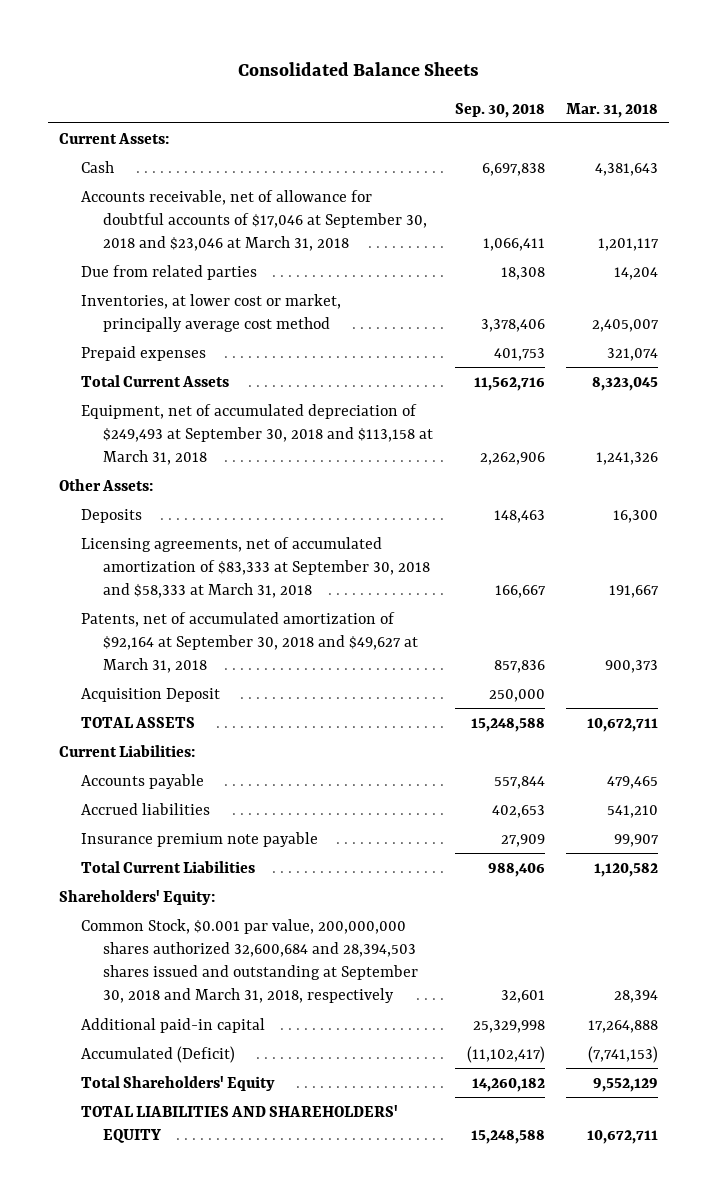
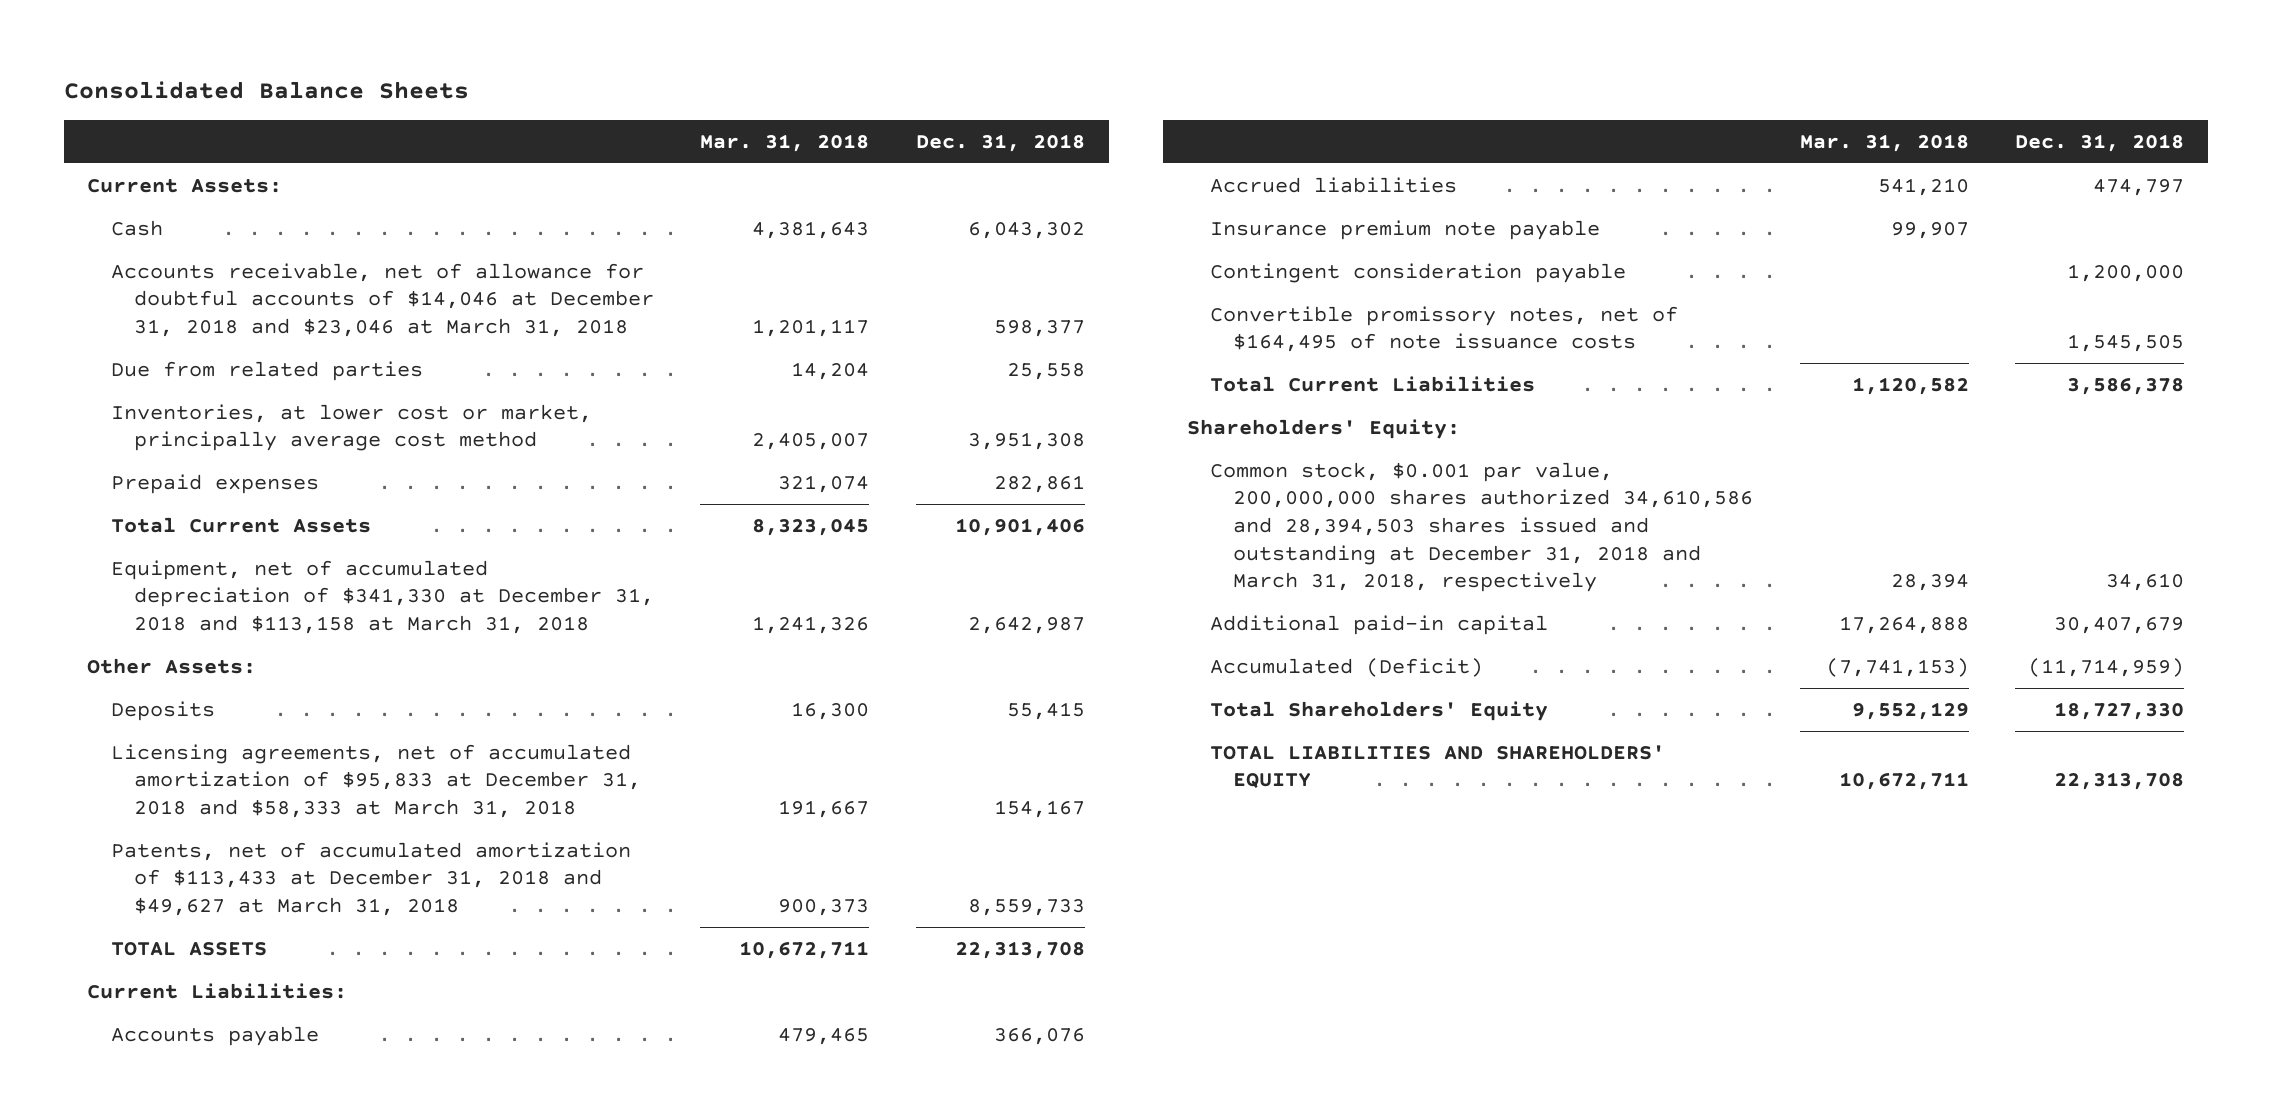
- | Sep. 30, 2018 | Mar. 31, 2018
+ | Mar. 31, 2018 | Dec. 31, 2018
- Accounts receivable, net of allowance for doubtful accounts of $17,046 at September 30, 2018 and $23,046 at March 31, 2018 | 1,066,411 | 1,201,117
+ Accounts receivable, net of allowance for doubtful accounts of $14,046 at December 31, 2018 and $23,046 at March 31, 2018 | 1,201,117 | 598,377
- Equipment, net of accumulated depreciation of $249,493 at September 30, 2018 and $113,158 at March 31, 2018 | 2,262,906 | 1,241,326
+ Equipment, net of accumulated depreciation of $341,330 at December 31, 2018 and $113,158 at March 31, 2018 | 1,241,326 | 2,642,987
- Licensing agreements, net of accumulated amortization of $83,333 at September 30, 2018 and $58,333 at March 31, 2018 | 166,667 | 191,667
- Patents, net of accumulated amortization of $92,164 at September 30, 2018 and $49,627 at March 31, 2018 | 857,836 | 900,373
- Acquisition Deposit | 250,000 |
+ Licensing agreements, net of accumulated amortization of $95,833 at December 31, 2018 and $58,333 at March 31, 2018 | 191,667 | 154,167
+ Patents, net of accumulated amortization of $113,433 at December 31, 2018 and $49,627 at March 31, 2018 | 900,373 | 8,559,733
+ Contingent consideration payable | | 1,200,000
+ Convertible promissory notes, net of $164,495 of note issuance costs | | 1,545,505
- Common Stock, $0.001 par value, 200,000,000 shares authorized 32,600,684 and 28,394,503 shares issued and outstanding at September 30, 2018 and March 31, 2018, respectively | 32,601 | 28,394
+ Common stock, $0.001 par value, 200,000,000 shares authorized 34,610,586 and 28,394,503 shares issued and outstanding at December 31, 2018 and March 31, 2018, respectively | 28,394 | 34,610

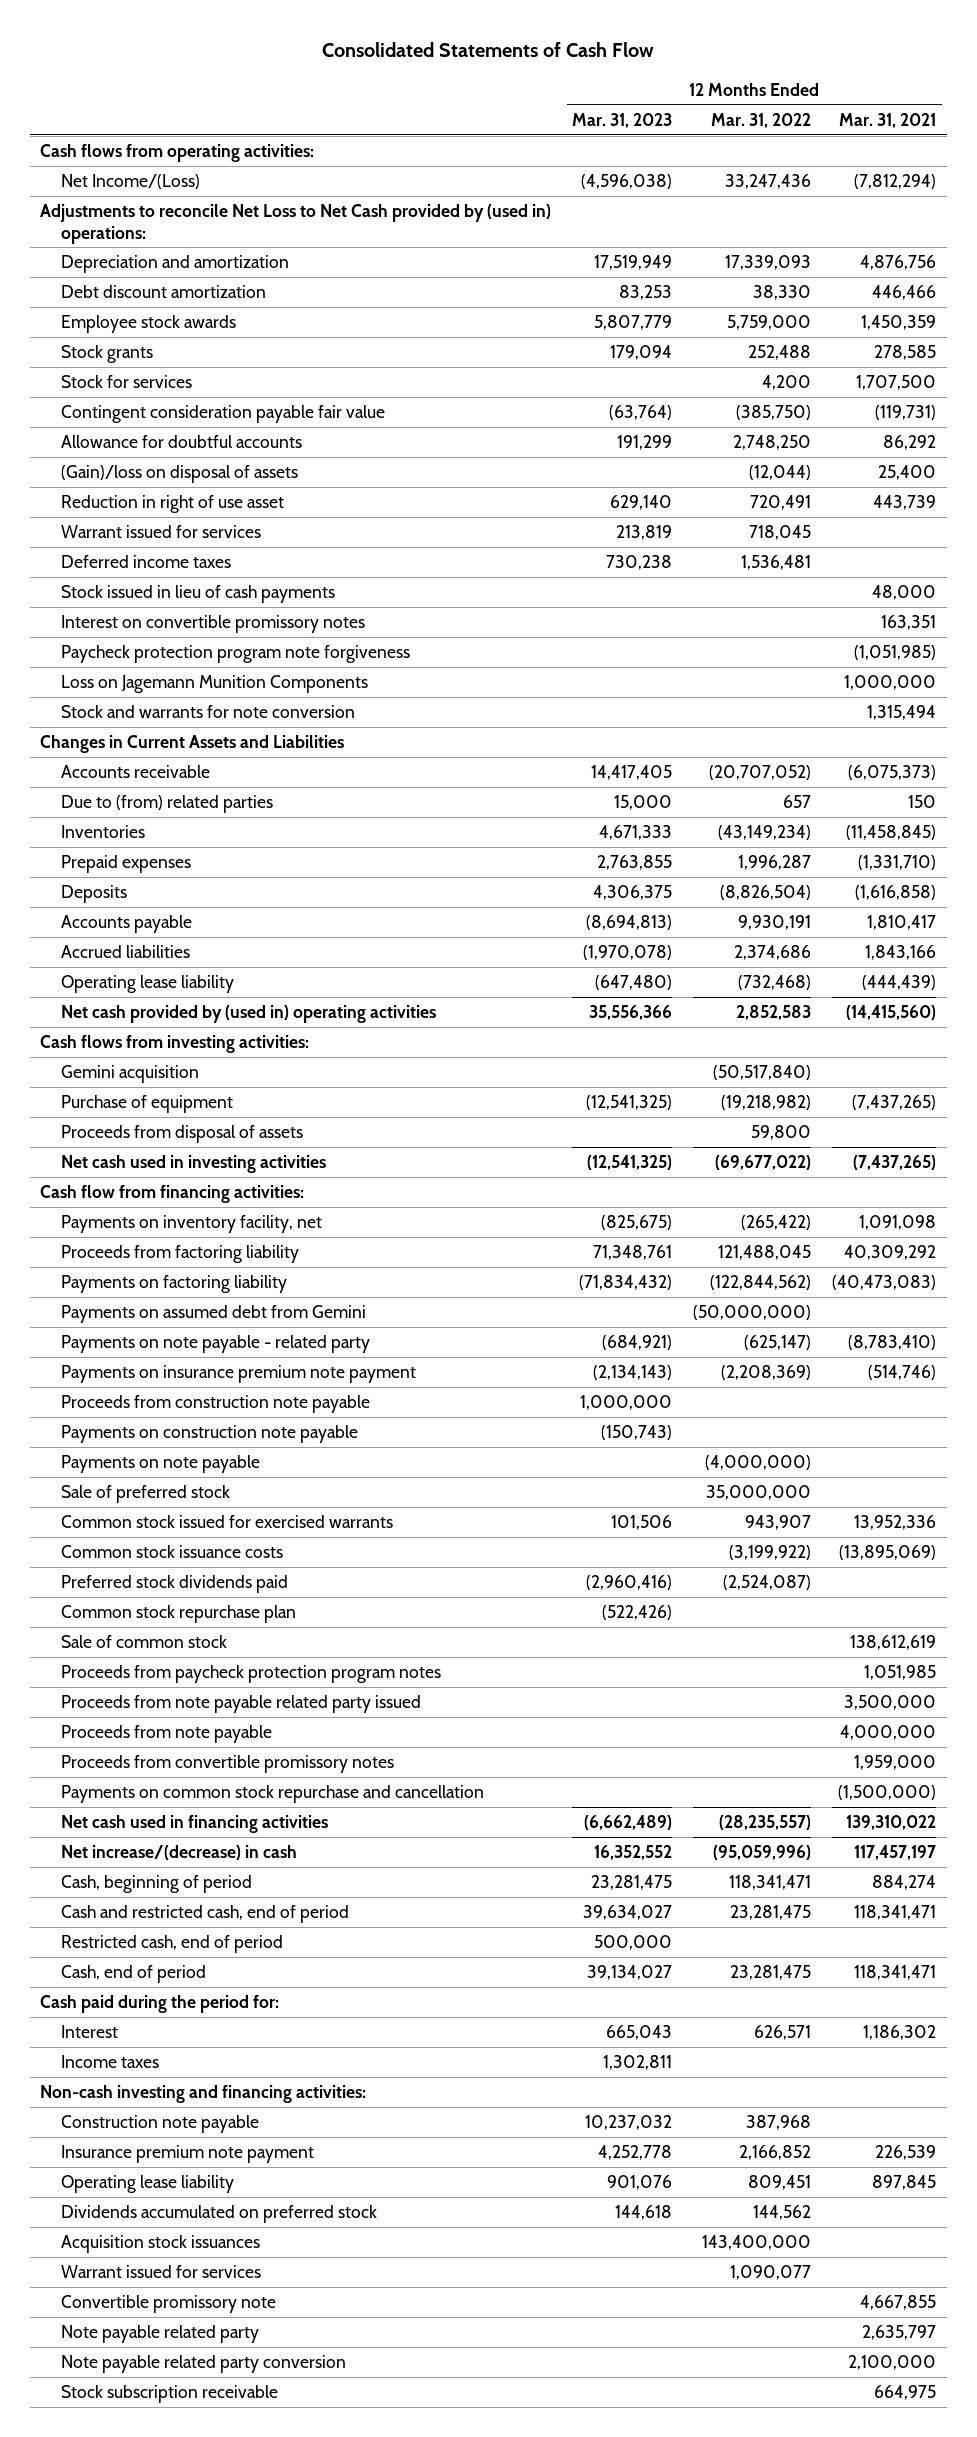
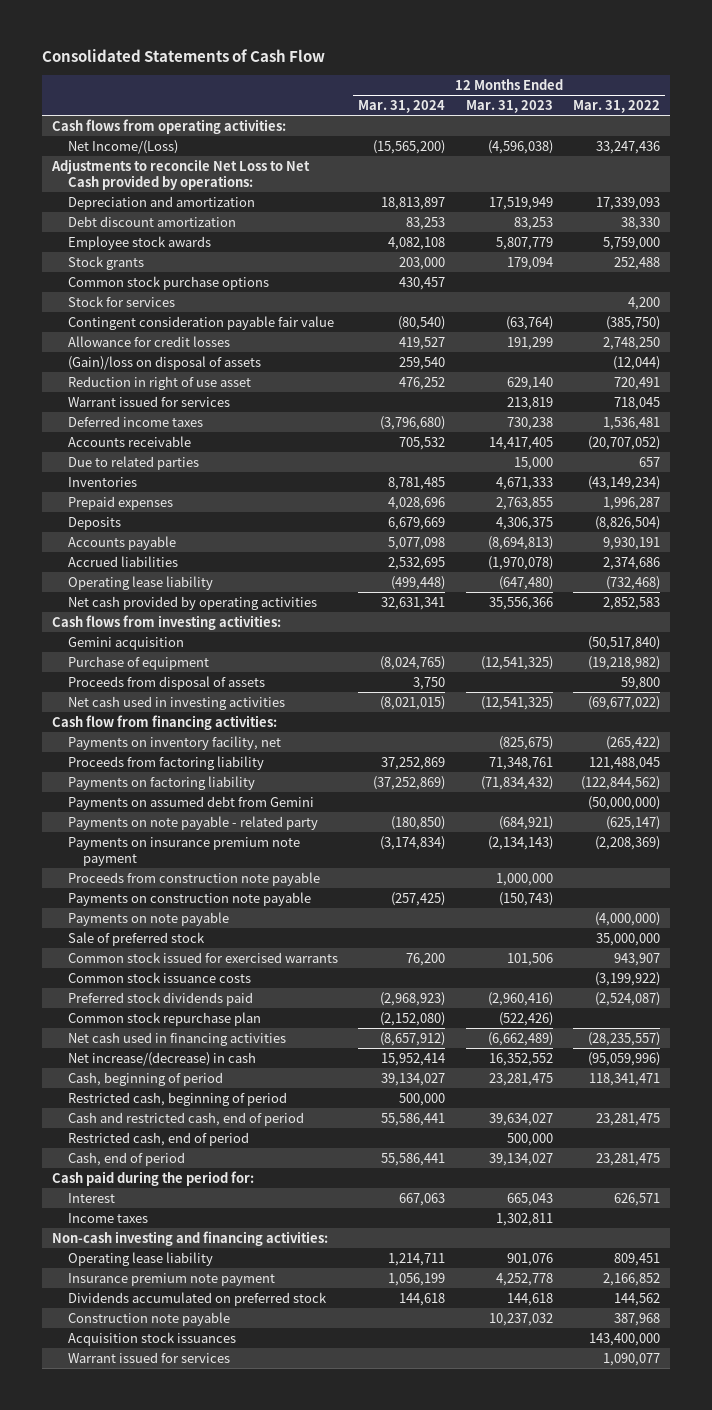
- | 12 Months Ended Mar. 31, 2023 | 12 Months Ended Mar. 31, 2022 | 12 Months Ended Mar. 31, 2021
+ | 12 Months Ended Mar. 31, 2024 | 12 Months Ended Mar. 31, 2023 | 12 Months Ended Mar. 31, 2022
- Adjustments to reconcile Net Loss to Net Cash provided by (used in) operations:
+ Adjustments to reconcile Net Loss to Net Cash provided by operations:
+ Common stock purchase options | 430,457 | |
- Allowance for doubtful accounts | 191,299 | 2,748,250 | 86,292
+ Allowance for credit losses | 419,527 | 191,299 | 2,748,250
- Stock issued in lieu of cash payments | | | 48,000
- Interest on convertible promissory notes | | | 163,351
- Paycheck protection program note forgiveness | | | (1,051,985)
- Loss on Jagemann Munition Components | | | 1,000,000
- Stock and warrants for note conversion | | | 1,315,494
- Changes in Current Assets and Liabilities
- Due to (from) related parties | 15,000 | 657 | 150
+ Due to related parties | | 15,000 | 657
- Net cash provided by (used in) operating activities | 35,556,366 | 2,852,583 | (14,415,560)
+ Net cash provided by operating activities | 32,631,341 | 35,556,366 | 2,852,583
- Sale of common stock | | | 138,612,619
- Proceeds from paycheck protection program notes | | | 1,051,985
- Proceeds from note payable related party issued | | | 3,500,000
- Proceeds from note payable | | | 4,000,000
- Proceeds from convertible promissory notes | | | 1,959,000
- Payments on common stock repurchase and cancellation | | | (1,500,000)
+ Restricted cash, beginning of period | 500,000 | |
moved down: Insurance premium note payment | 1,056,199 | 4,252,778 | 2,166,852
moved down: Construction note payable | | 10,237,032 | 387,968
- Convertible promissory note | | | 4,667,855
- Note payable related party | | | 2,635,797
- Note payable related party conversion | | | 2,100,000
- Stock subscription receivable | | | 664,975

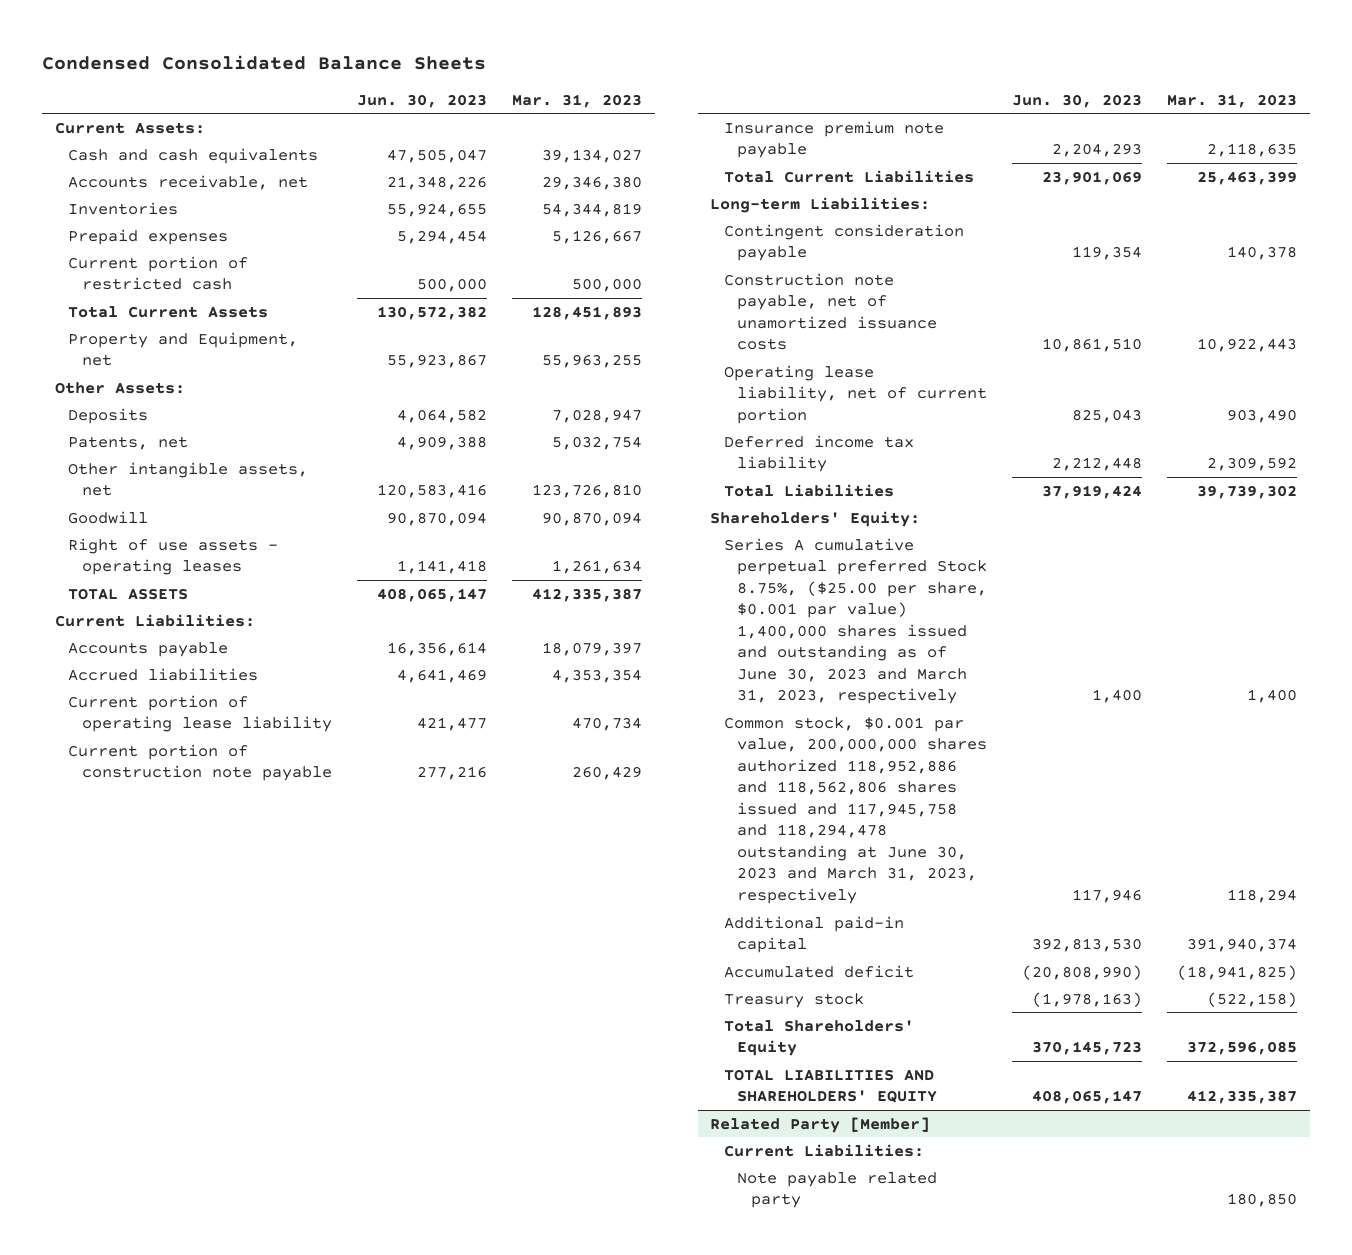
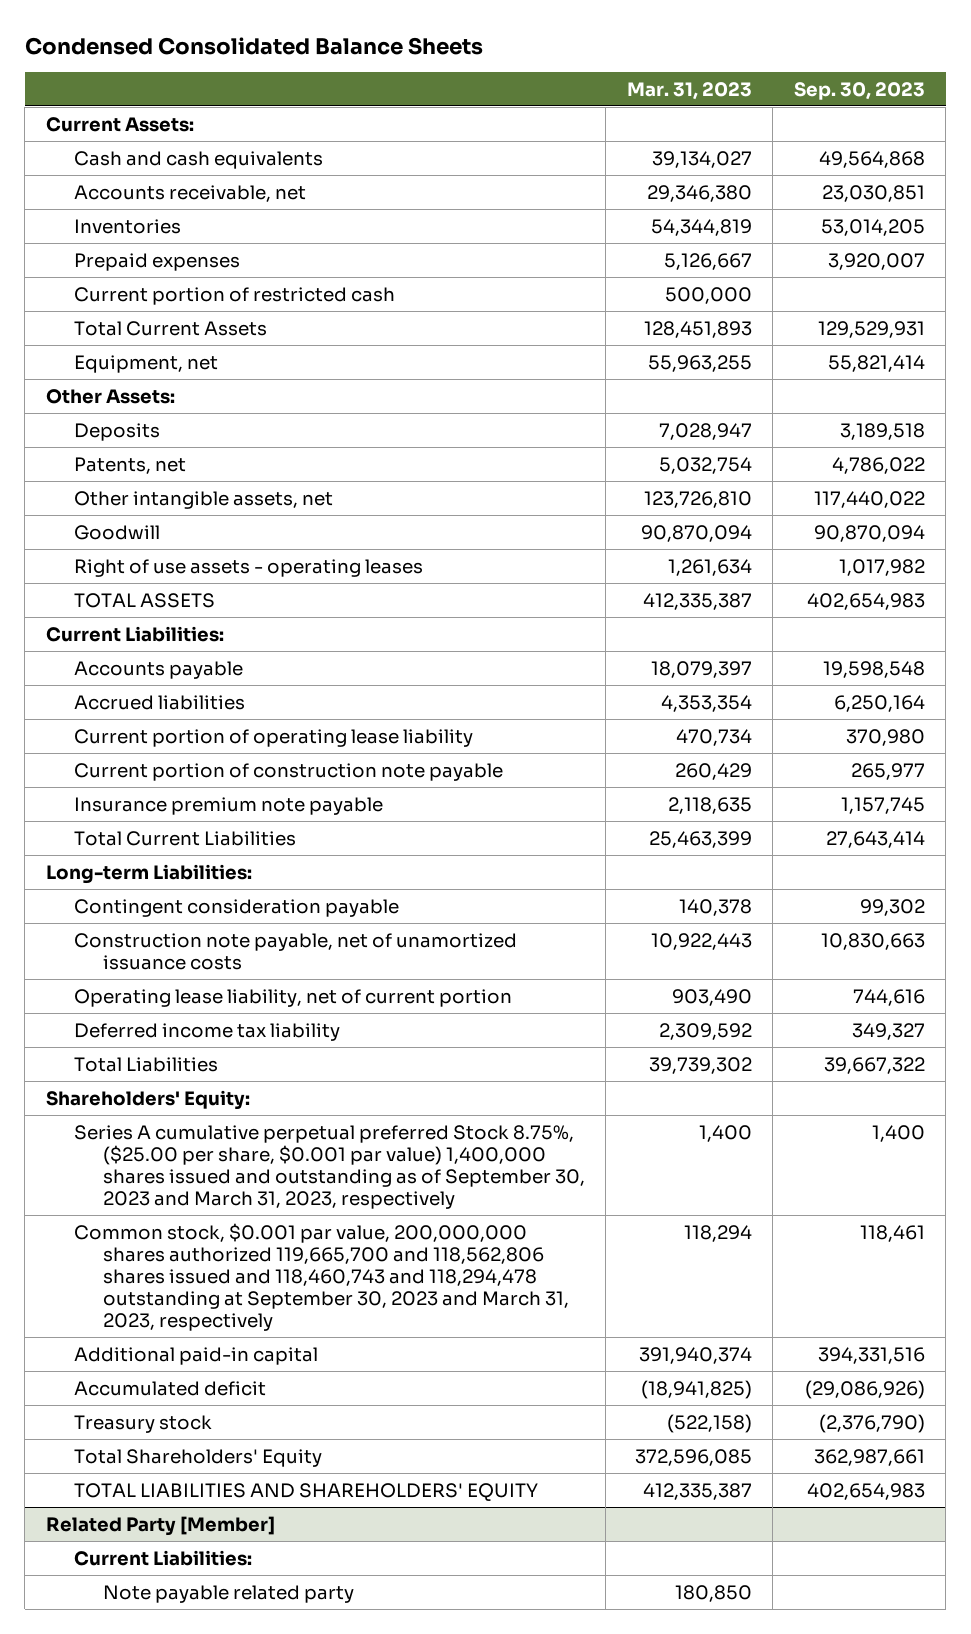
- | Jun. 30, 2023 | Mar. 31, 2023
+ | Mar. 31, 2023 | Sep. 30, 2023
- Property and Equipment, net | 55,923,867 | 55,963,255
+ Equipment, net | 55,963,255 | 55,821,414
- Series A cumulative perpetual preferred Stock 8.75%, ($25.00 per share, $0.001 par value) 1,400,000 shares issued and outstanding as of June 30, 2023 and March 31, 2023, respectively | 1,400 | 1,400
- Common stock, $0.001 par value, 200,000,000 shares authorized 118,952,886 and 118,562,806 shares issued and 117,945,758 and 118,294,478 outstanding at June 30, 2023 and March 31, 2023, respectively | 117,946 | 118,294
+ Series A cumulative perpetual preferred Stock 8.75%, ($25.00 per share, $0.001 par value) 1,400,000 shares issued and outstanding as of September 30, 2023 and March 31, 2023, respectively | 1,400 | 1,400
+ Common stock, $0.001 par value, 200,000,000 shares authorized 119,665,700 and 118,562,806 shares issued and 118,460,743 and 118,294,478 outstanding at September 30, 2023 and March 31, 2023, respectively | 118,294 | 118,461

